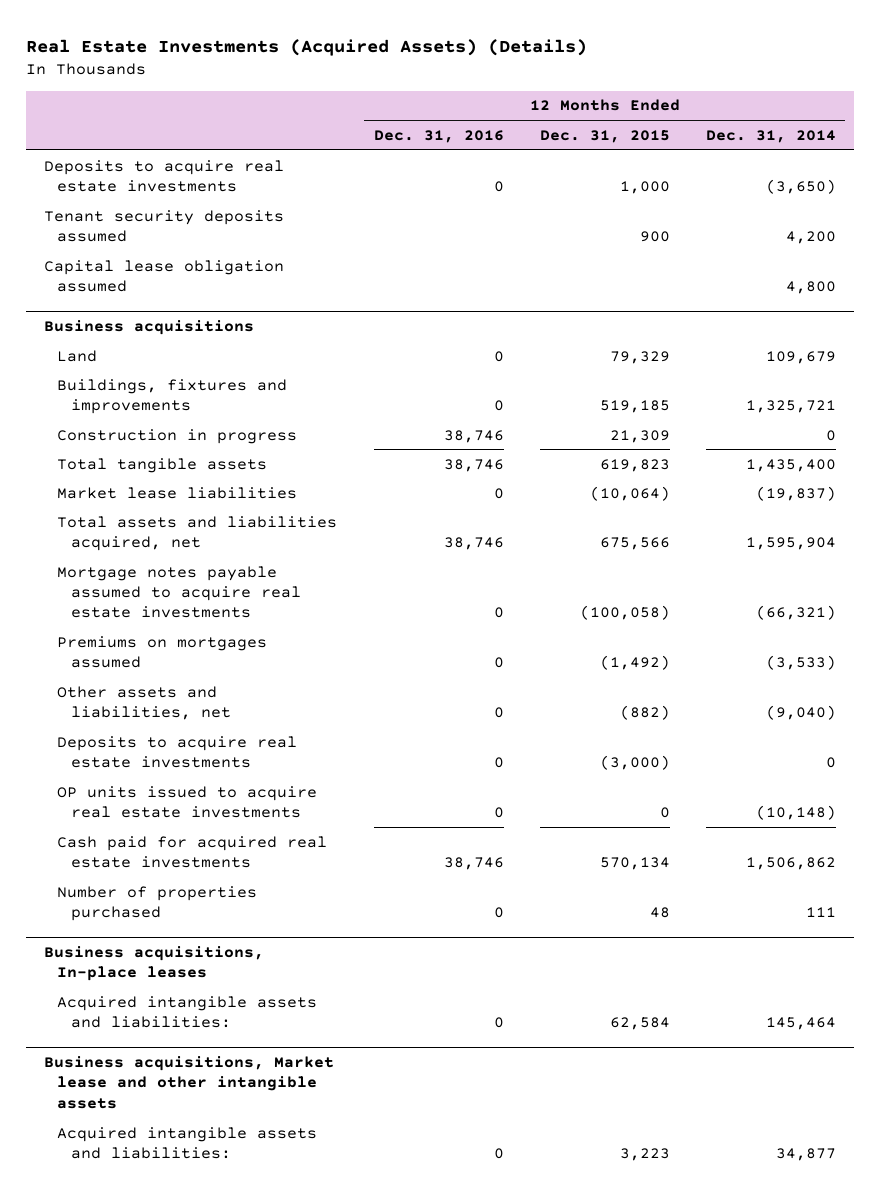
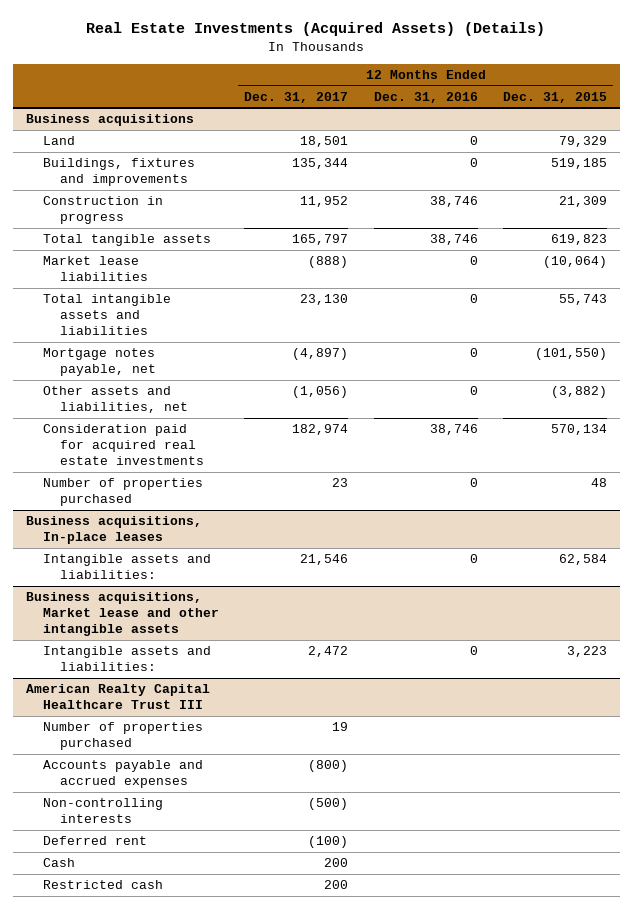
- | 12 Months Ended Dec. 31, 2016 | 12 Months Ended Dec. 31, 2015 | 12 Months Ended Dec. 31, 2014
+ | 12 Months Ended Dec. 31, 2017 | 12 Months Ended Dec. 31, 2016 | 12 Months Ended Dec. 31, 2015
- Deposits to acquire real estate investments | 0 | 1,000 | (3,650)
- Tenant security deposits assumed | | 900 | 4,200
- Capital lease obligation assumed | | | 4,800
@ Business acquisitions
- Total assets and liabilities acquired, net | 38,746 | 675,566 | 1,595,904
- Mortgage notes payable assumed to acquire real estate investments | 0 | (100,058) | (66,321)
- Premiums on mortgages assumed | 0 | (1,492) | (3,533)
- Other assets and liabilities, net | 0 | (882) | (9,040)
- Deposits to acquire real estate investments | 0 | (3,000) | 0
- OP units issued to acquire real estate investments | 0 | 0 | (10,148)
- Cash paid for acquired real estate investments | 38,746 | 570,134 | 1,506,862
+ Total intangible assets and liabilities | 23,130 | 0 | 55,743
+ Mortgage notes payable, net | (4,897) | 0 | (101,550)
+ Other assets and liabilities, net | (1,056) | 0 | (3,882)
+ Consideration paid for acquired real estate investments | 182,974 | 38,746 | 570,134
@ Business acquisitions, In-place leases
- Acquired intangible assets and liabilities: | 0 | 62,584 | 145,464
+ Intangible assets and liabilities: | 21,546 | 0 | 62,584
@ Business acquisitions, Market lease and other intangible assets
- Acquired intangible assets and liabilities: | 0 | 3,223 | 34,877
+ Intangible assets and liabilities: | 2,472 | 0 | 3,223
+ American Realty Capital Healthcare Trust III
+ Number of properties purchased | 19 | |
+ Accounts payable and accrued expenses | (800) | |
+ Non-controlling interests | (500) | |
+ Deferred rent | (100) | |
+ Cash | 200 | |
+ Restricted cash | 200 | |

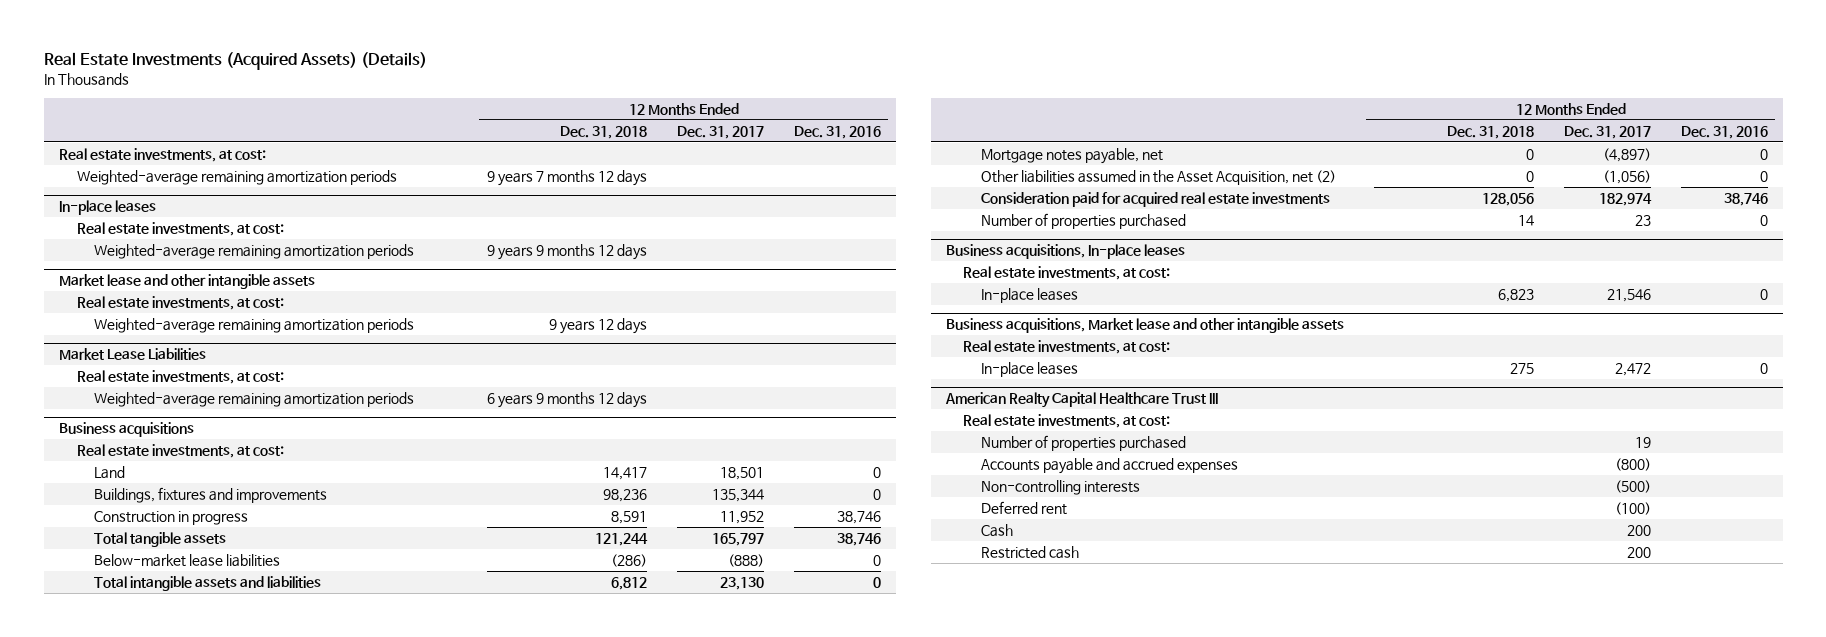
- | 12 Months Ended Dec. 31, 2017 | 12 Months Ended Dec. 31, 2016 | 12 Months Ended Dec. 31, 2015
+ | 12 Months Ended Dec. 31, 2018 | 12 Months Ended Dec. 31, 2017 | 12 Months Ended Dec. 31, 2016
+ Real estate investments, at cost:
+ Weighted-average remaining amortization periods | 9 years 7 months 12 days | |
+ In-place leases
+ Real estate investments, at cost:
+ Weighted-average remaining amortization periods | 9 years 9 months 12 days | |
+ Market lease and other intangible assets
+ Real estate investments, at cost:
+ Weighted-average remaining amortization periods | 9 years 12 days | |
+ Market Lease Liabilities
+ Real estate investments, at cost:
+ Weighted-average remaining amortization periods | 6 years 9 months 12 days | |
@ Business acquisitions
+ Real estate investments, at cost:
- Market lease liabilities | (888) | 0 | (10,064)
+ Below-market lease liabilities | (286) | (888) | 0
- Other assets and liabilities, net | (1,056) | 0 | (3,882)
+ Other liabilities assumed in the Asset Acquisition, net (2) | 0 | (1,056) | 0
@ Business acquisitions, In-place leases
- Intangible assets and liabilities: | 21,546 | 0 | 62,584
+ Real estate investments, at cost:
+ In-place leases | 6,823 | 21,546 | 0
@ Business acquisitions, Market lease and other intangible assets
- Intangible assets and liabilities: | 2,472 | 0 | 3,223
+ Real estate investments, at cost:
+ In-place leases | 275 | 2,472 | 0
@ American Realty Capital Healthcare Trust III
+ Real estate investments, at cost:

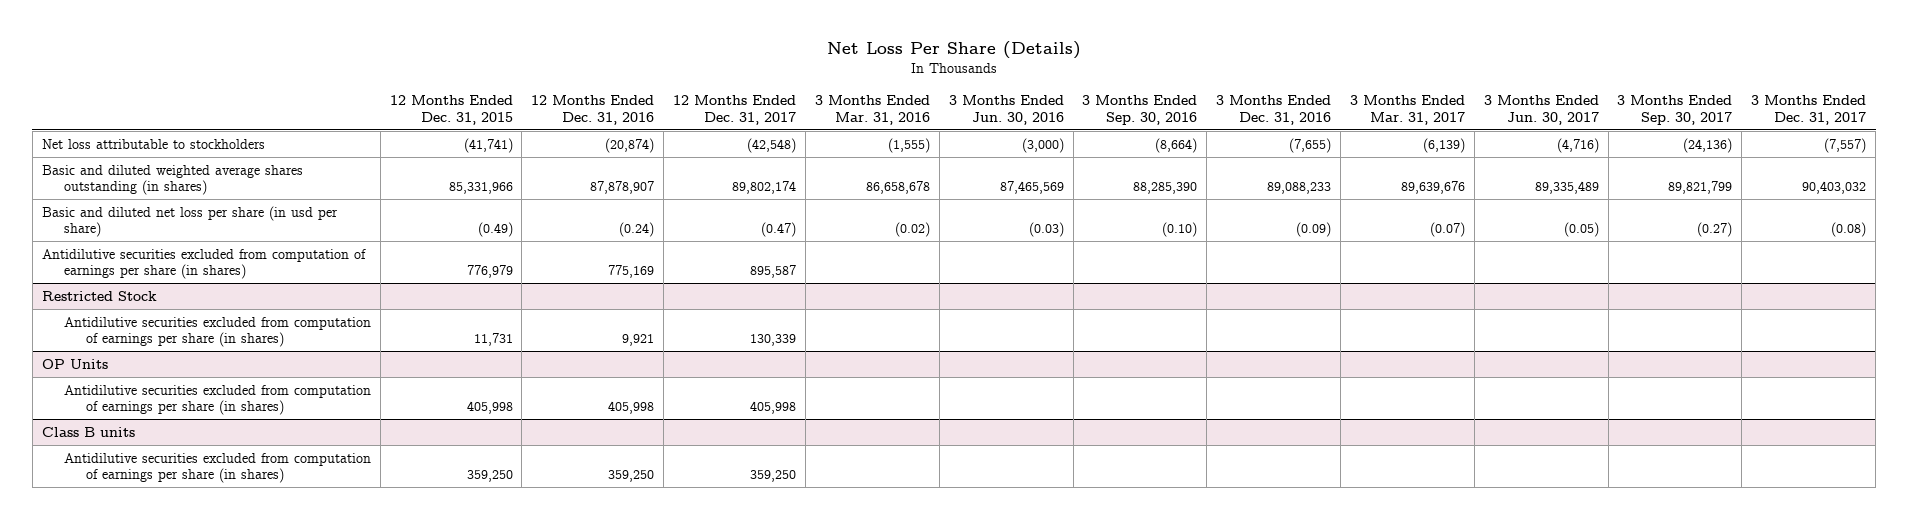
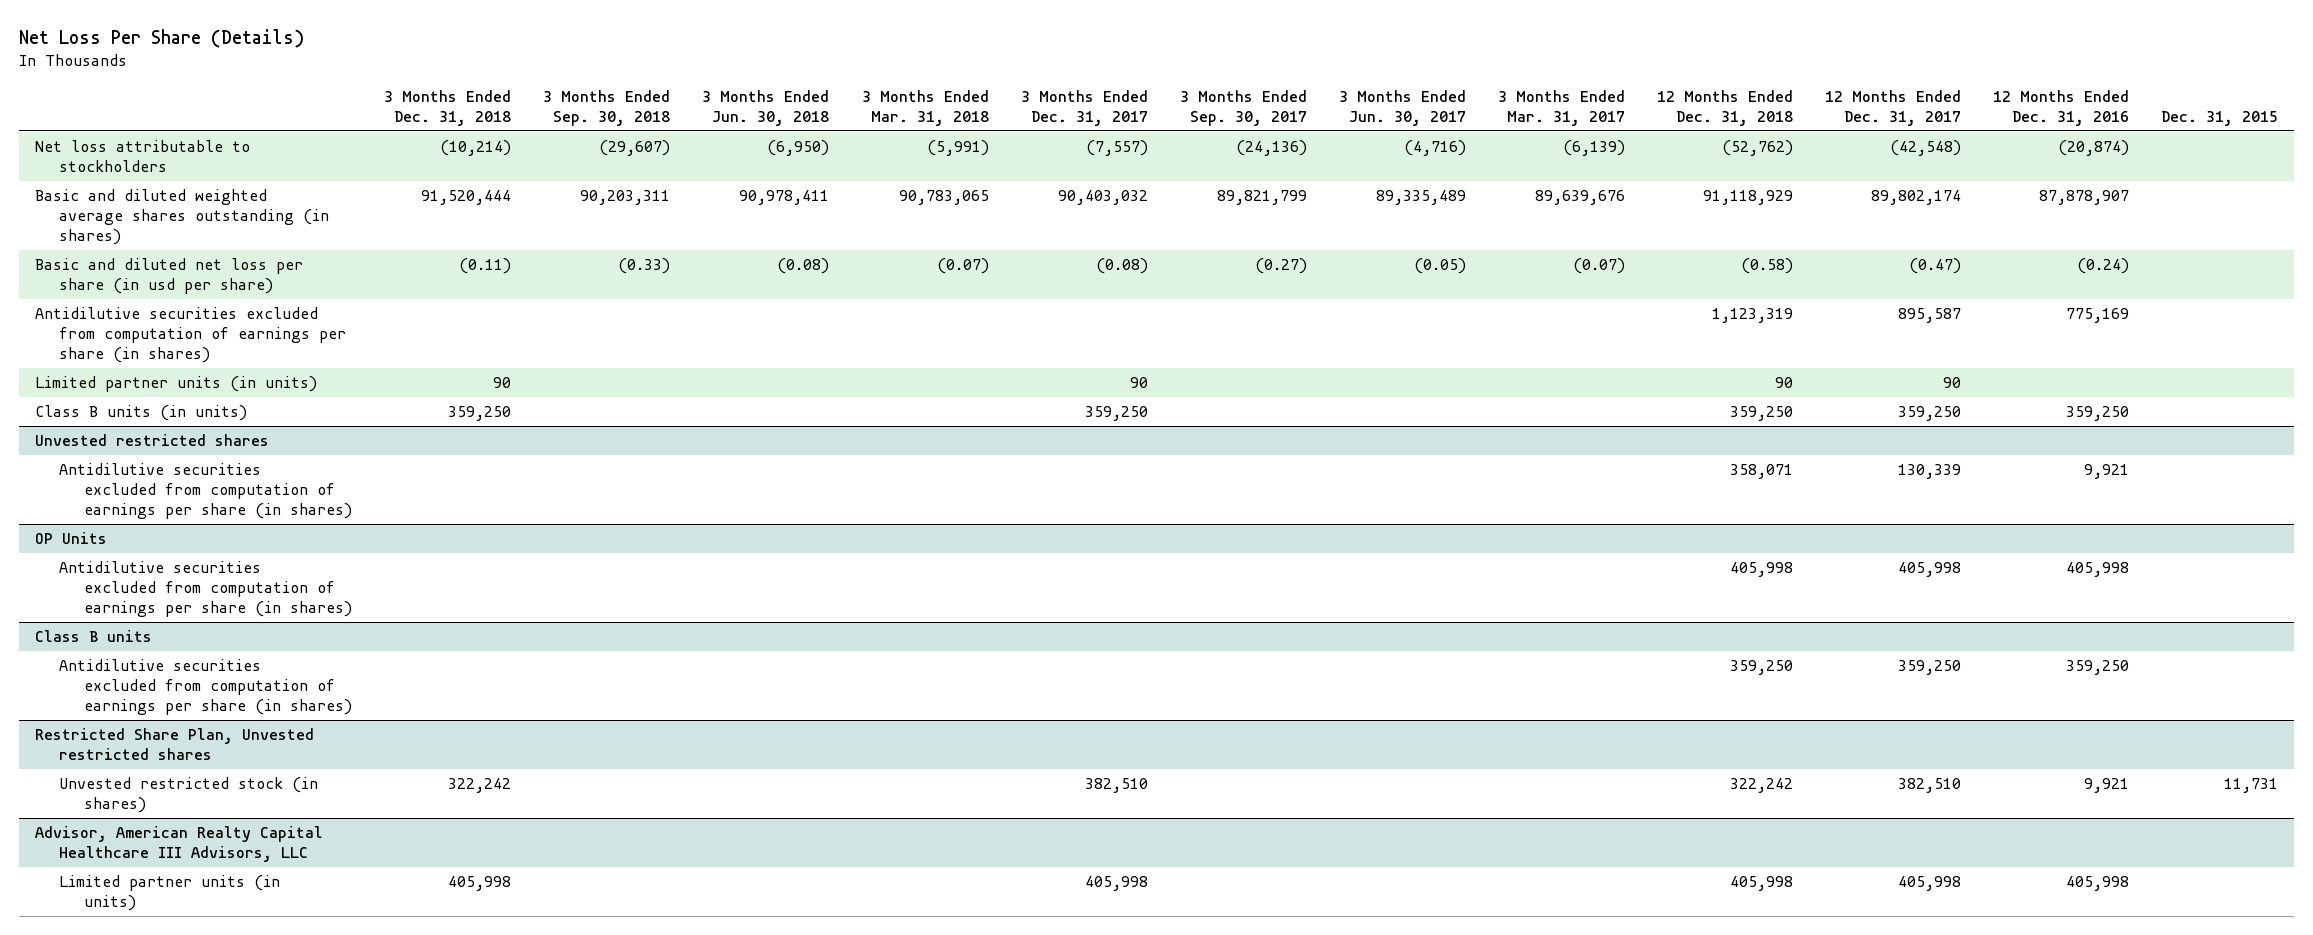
- | 12 Months Ended Dec. 31, 2015 | 12 Months Ended Dec. 31, 2016 | 12 Months Ended Dec. 31, 2017 | 3 Months Ended Mar. 31, 2016 | 3 Months Ended Jun. 30, 2016 | 3 Months Ended Sep. 30, 2016 | 3 Months Ended Dec. 31, 2016 | 3 Months Ended Mar. 31, 2017 | 3 Months Ended Jun. 30, 2017 | 3 Months Ended Sep. 30, 2017 | 3 Months Ended Dec. 31, 2017
+ | 3 Months Ended Dec. 31, 2018 | 3 Months Ended Sep. 30, 2018 | 3 Months Ended Jun. 30, 2018 | 3 Months Ended Mar. 31, 2018 | 3 Months Ended Dec. 31, 2017 | 3 Months Ended Sep. 30, 2017 | 3 Months Ended Jun. 30, 2017 | 3 Months Ended Mar. 31, 2017 | 12 Months Ended Dec. 31, 2018 | 12 Months Ended Dec. 31, 2017 | 12 Months Ended Dec. 31, 2016 | Dec. 31, 2015
- Restricted Stock
+ Limited partner units (in units) | 90 | | | | 90 | | | | 90 | 90 | |
+ Class B units (in units) | 359,250 | | | | 359,250 | | | | 359,250 | 359,250 | 359,250 |
+ Unvested restricted shares
+ Restricted Share Plan, Unvested restricted shares
+ Unvested restricted stock (in shares) | 322,242 | | | | 382,510 | | | | 322,242 | 382,510 | 9,921 | 11,731
+ Advisor, American Realty Capital Healthcare III Advisors, LLC
+ Limited partner units (in units) | 405,998 | | | | 405,998 | | | | 405,998 | 405,998 | 405,998 |

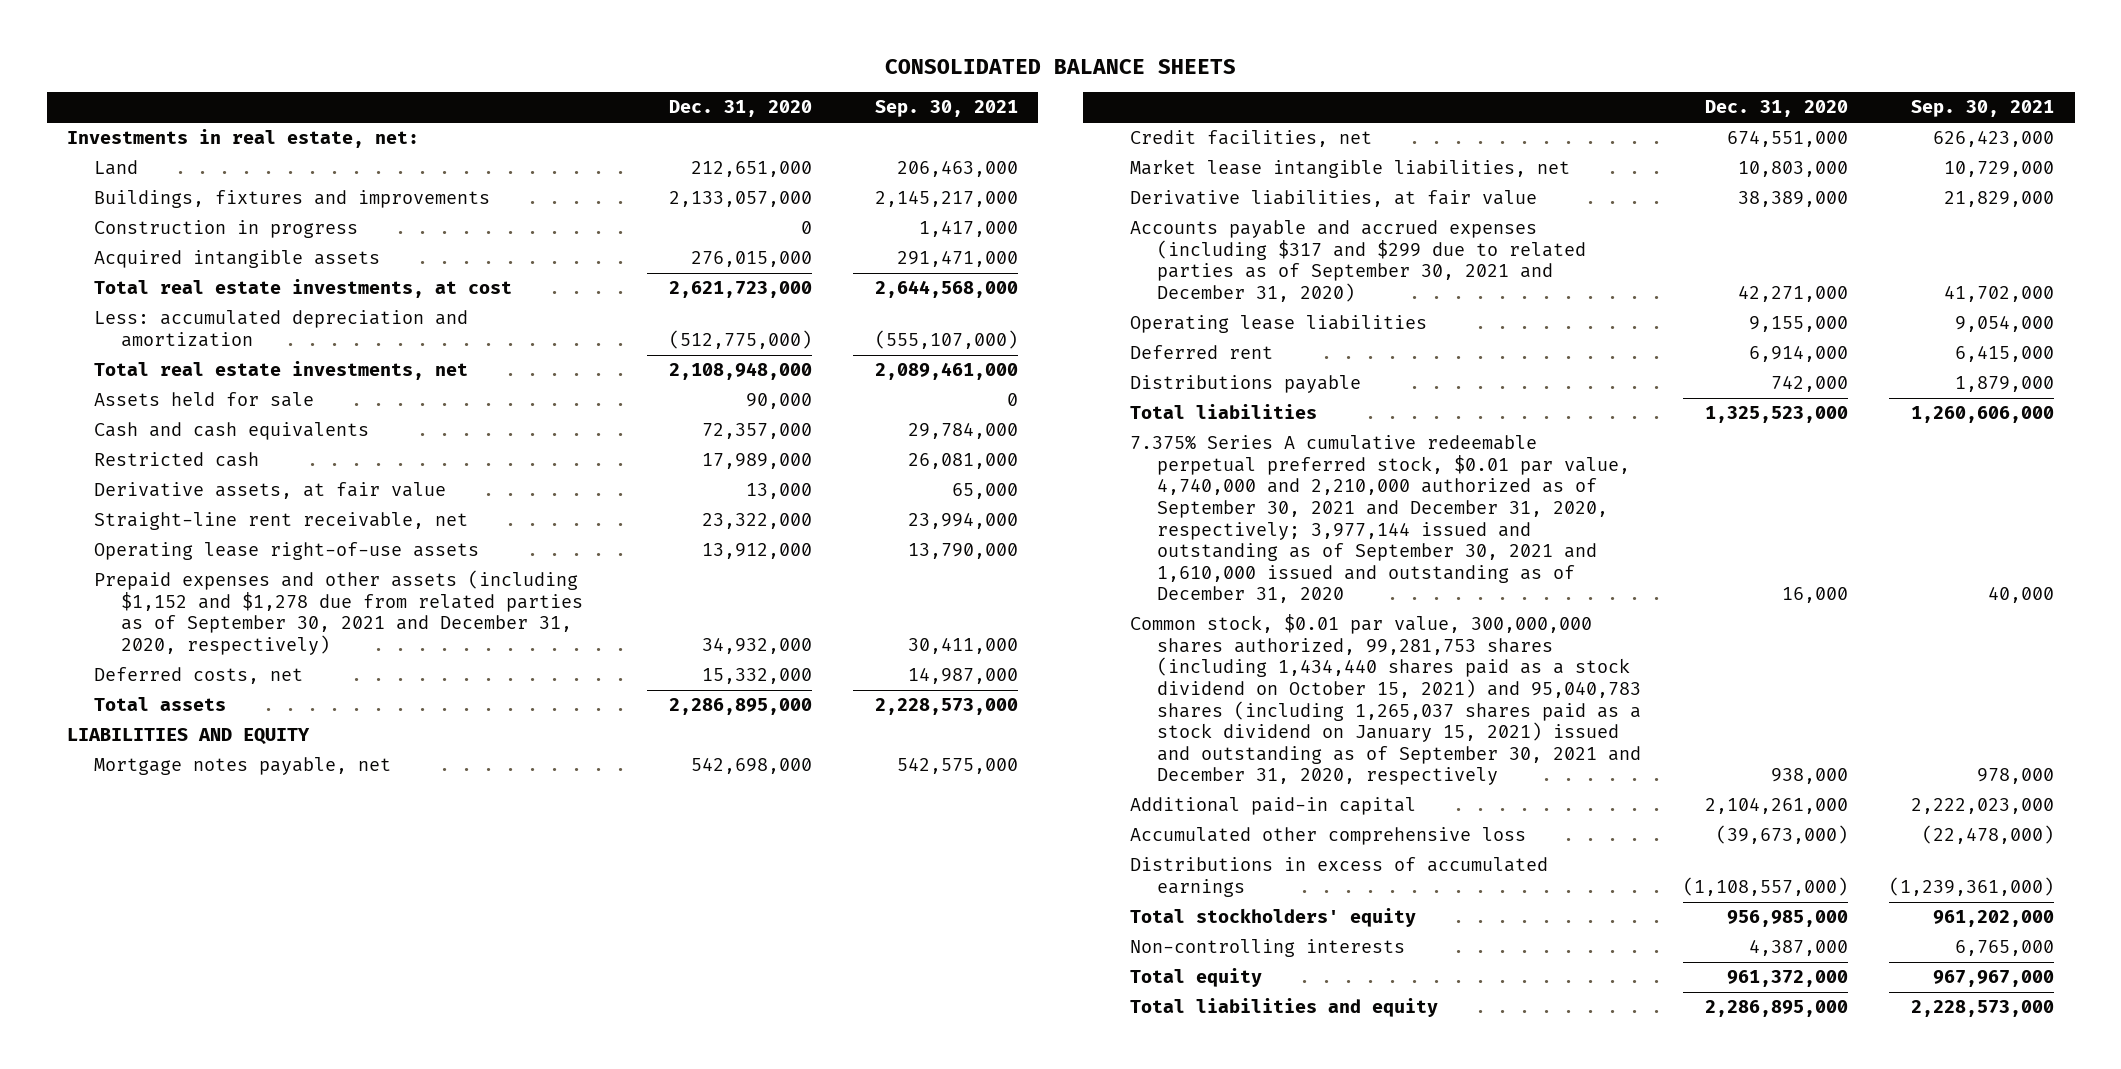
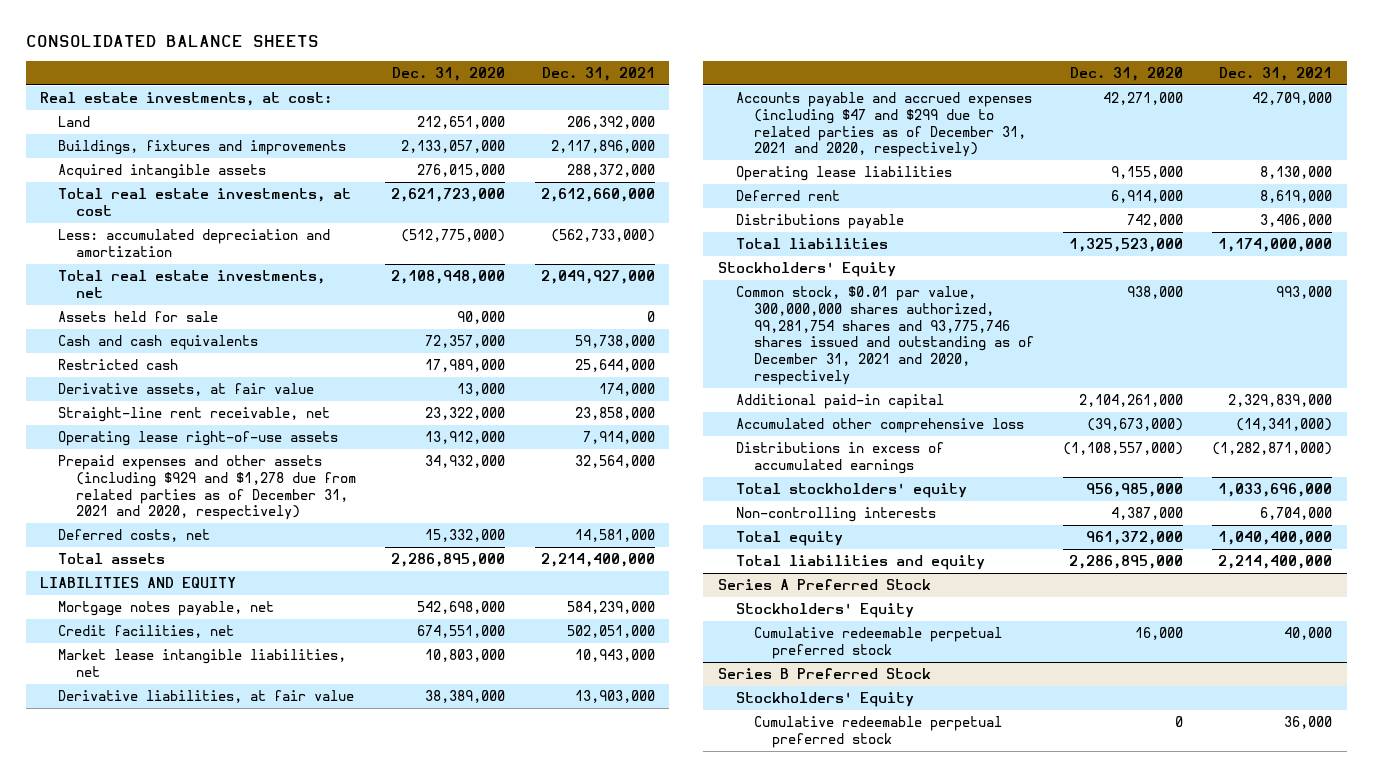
- | Dec. 31, 2020 | Sep. 30, 2021
+ | Dec. 31, 2020 | Dec. 31, 2021
- Investments in real estate, net:
+ Real estate investments, at cost:
- Construction in progress | 0 | 1,417,000
- Prepaid expenses and other assets (including $1,152 and $1,278 due from related parties as of September 30, 2021 and December 31, 2020, respectively) | 34,932,000 | 30,411,000
+ Prepaid expenses and other assets (including $929 and $1,278 due from related parties as of December 31, 2021 and 2020, respectively) | 34,932,000 | 32,564,000
- Accounts payable and accrued expenses (including $317 and $299 due to related parties as of September 30, 2021 and December 31, 2020) | 42,271,000 | 41,702,000
+ Accounts payable and accrued expenses (including $47 and $299 due to related parties as of December 31, 2021 and 2020, respectively) | 42,271,000 | 42,709,000
- 7.375% Series A cumulative redeemable perpetual preferred stock, $0.01 par value, 4,740,000 and 2,210,000 authorized as of September 30, 2021 and December 31, 2020, respectively; 3,977,144 issued and outstanding as of September 30, 2021 and 1,610,000 issued and outstanding as of December 31, 2020 | 16,000 | 40,000
- Common stock, $0.01 par value, 300,000,000 shares authorized, 99,281,753 shares (including 1,434,440 shares paid as a stock dividend on October 15, 2021) and 95,040,783 shares (including 1,265,037 shares paid as a stock dividend on January 15, 2021) issued and outstanding as of September 30, 2021 and December 31, 2020, respectively | 938,000 | 978,000
+ Stockholders' Equity
+ Common stock, $0.01 par value, 300,000,000 shares authorized, 99,281,754 shares and 93,775,746 shares issued and outstanding as of December 31, 2021 and 2020, respectively | 938,000 | 993,000
+ Series A Preferred Stock
+ Stockholders' Equity
+ Cumulative redeemable perpetual preferred stock | 16,000 | 40,000
+ Series B Preferred Stock
+ Stockholders' Equity
+ Cumulative redeemable perpetual preferred stock | 0 | 36,000

